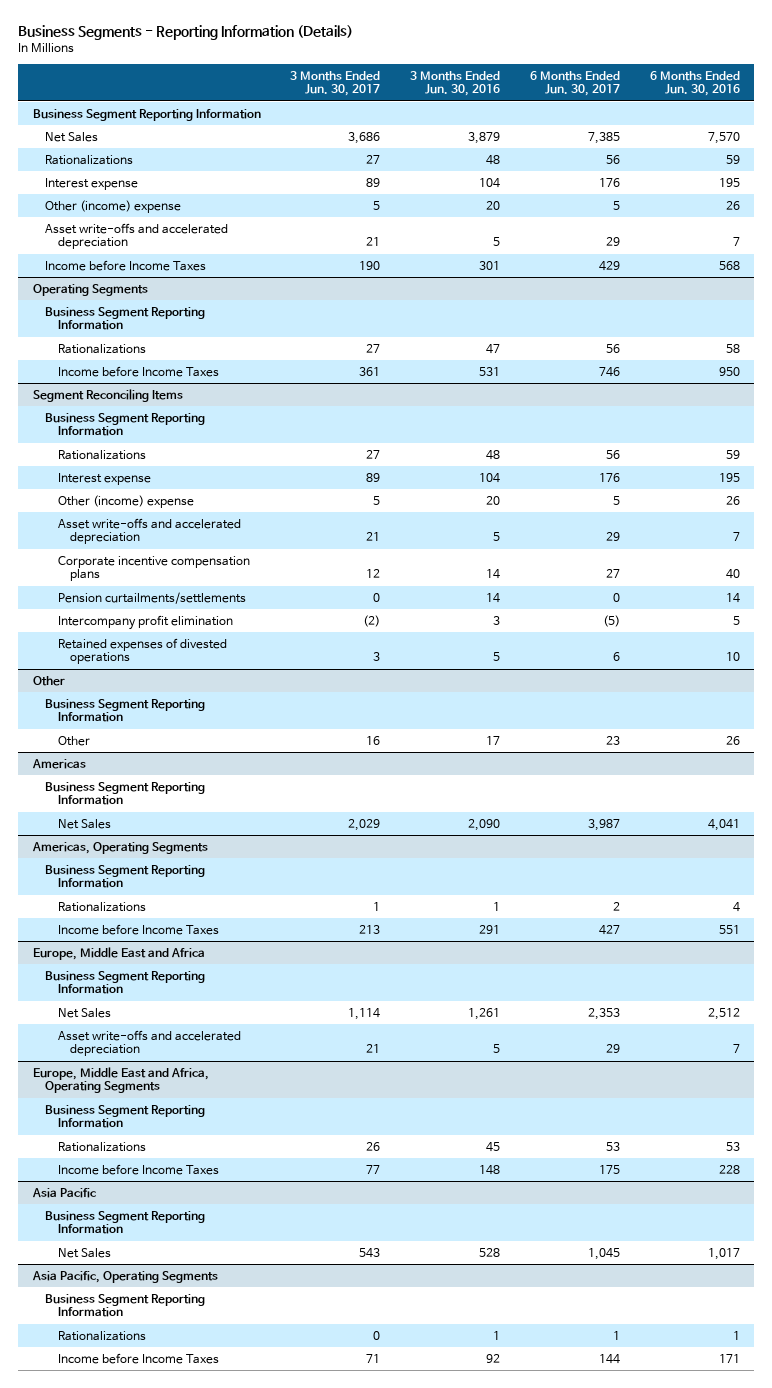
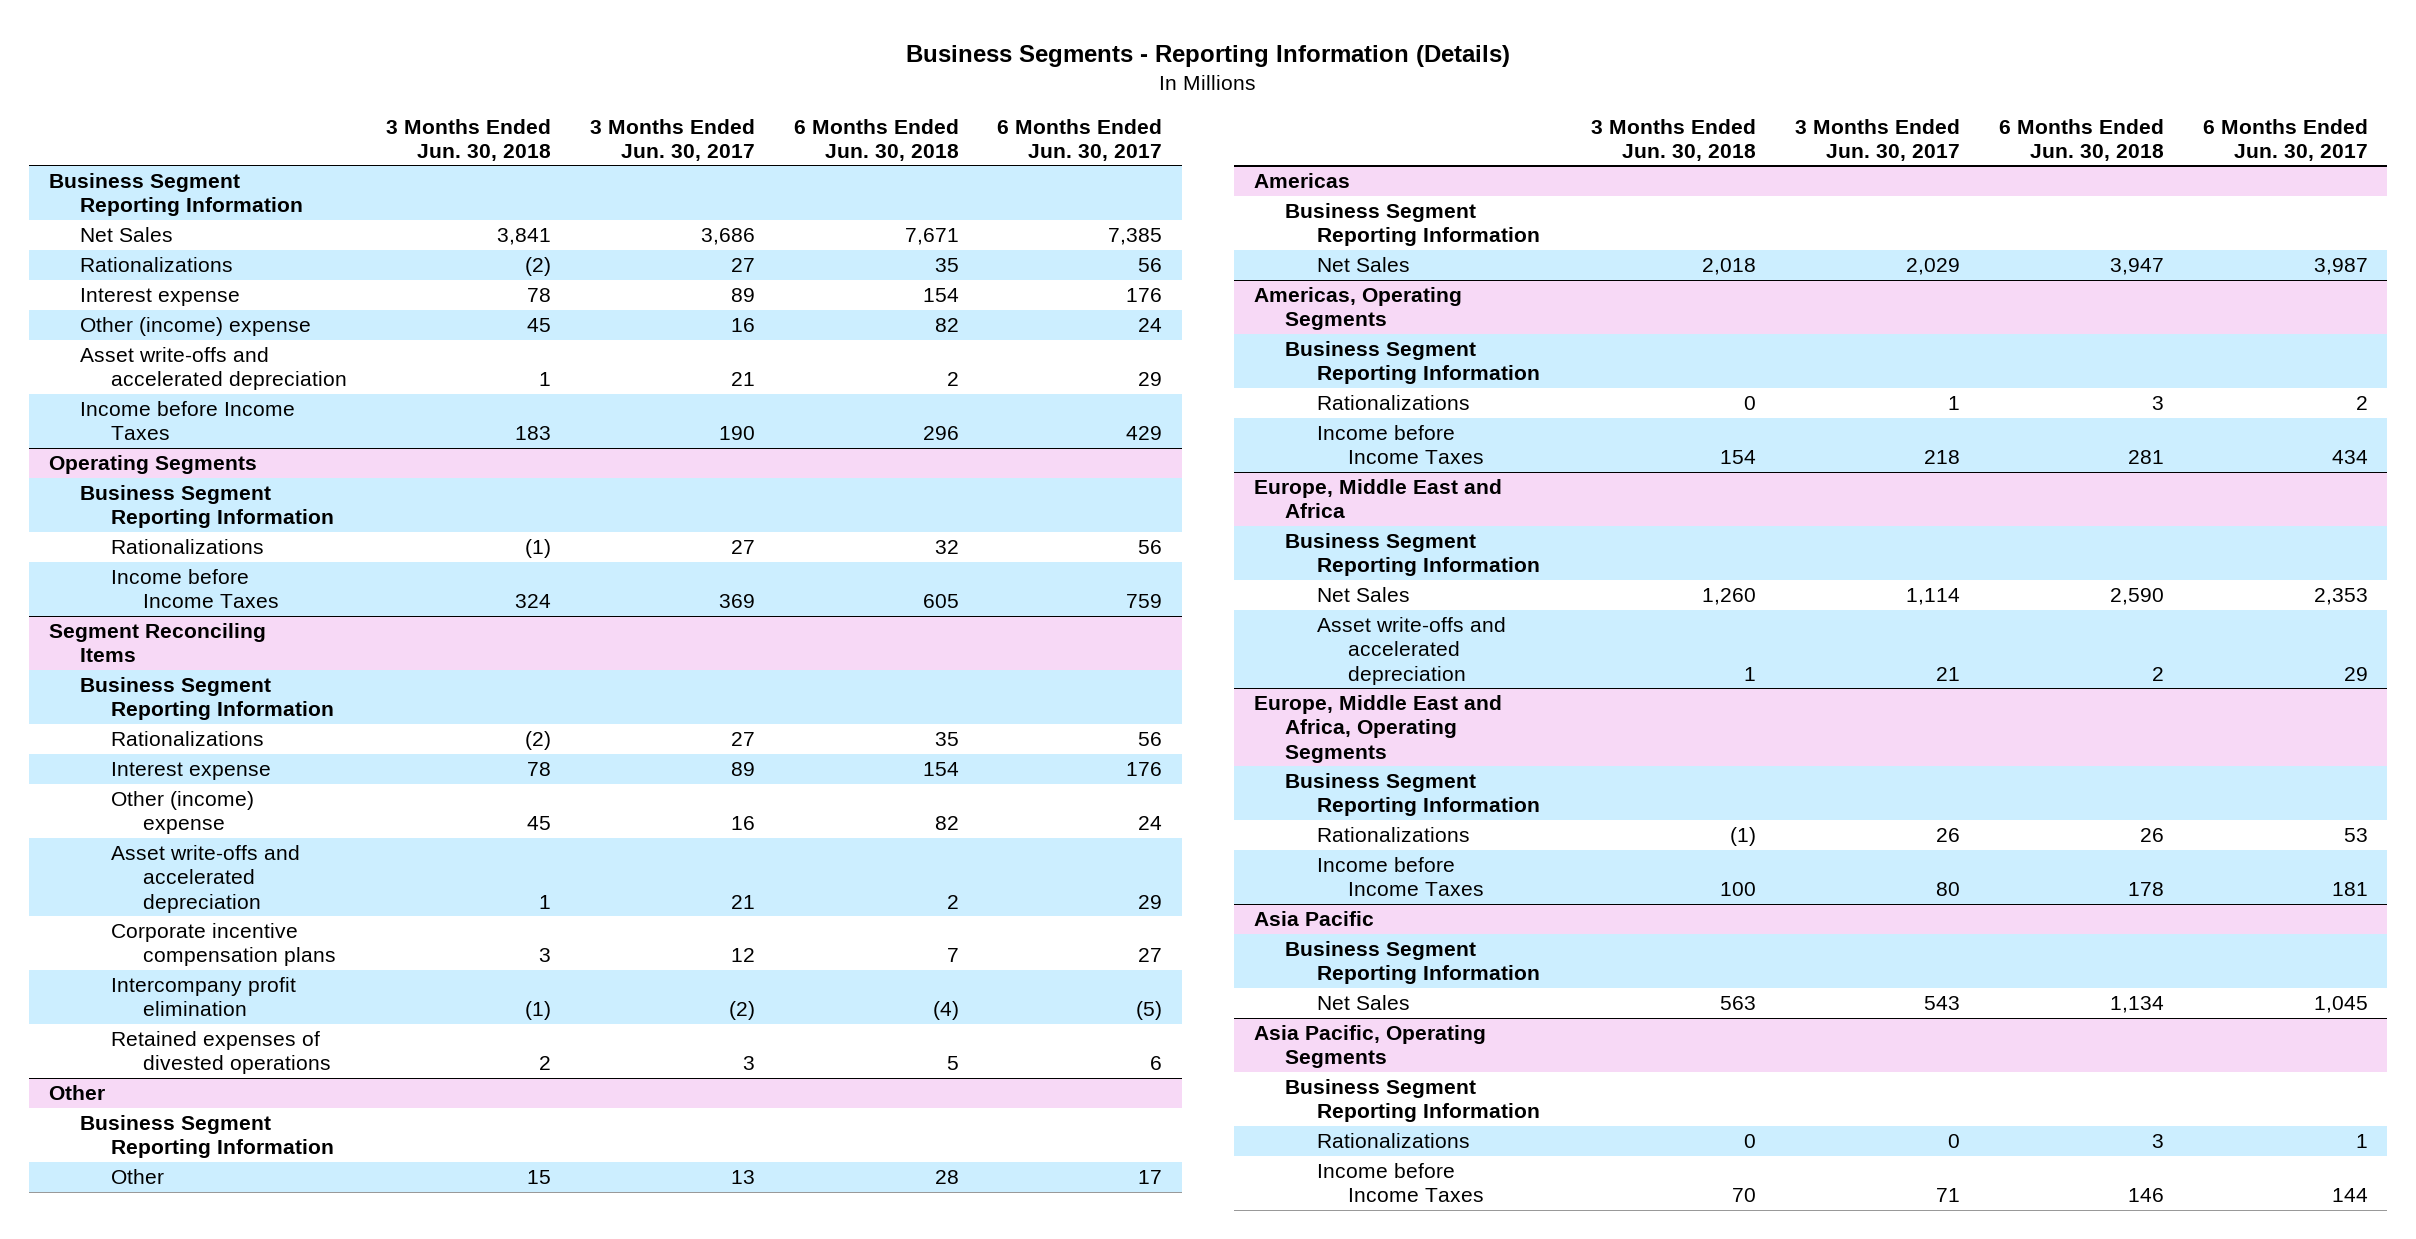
- | 3 Months Ended Jun. 30, 2017 | 3 Months Ended Jun. 30, 2016 | 6 Months Ended Jun. 30, 2017 | 6 Months Ended Jun. 30, 2016
+ | 3 Months Ended Jun. 30, 2018 | 3 Months Ended Jun. 30, 2017 | 6 Months Ended Jun. 30, 2018 | 6 Months Ended Jun. 30, 2017
- Other (income) expense | 5 | 20 | 5 | 26
+ Other (income) expense | 45 | 16 | 82 | 24
@ Operating Segments
- Income before Income Taxes | 361 | 531 | 746 | 950
+ Income before Income Taxes | 324 | 369 | 605 | 759
@ Segment Reconciling Items
- Other (income) expense | 5 | 20 | 5 | 26
+ Other (income) expense | 45 | 16 | 82 | 24
- Pension curtailments/settlements | 0 | 14 | 0 | 14
@ Other
- Other | 16 | 17 | 23 | 26
+ Other | 15 | 13 | 28 | 17
@ Americas, Operating Segments
- Income before Income Taxes | 213 | 291 | 427 | 551
+ Income before Income Taxes | 154 | 218 | 281 | 434
@ Europe, Middle East and Africa, Operating Segments
- Income before Income Taxes | 77 | 148 | 175 | 228
+ Income before Income Taxes | 100 | 80 | 178 | 181

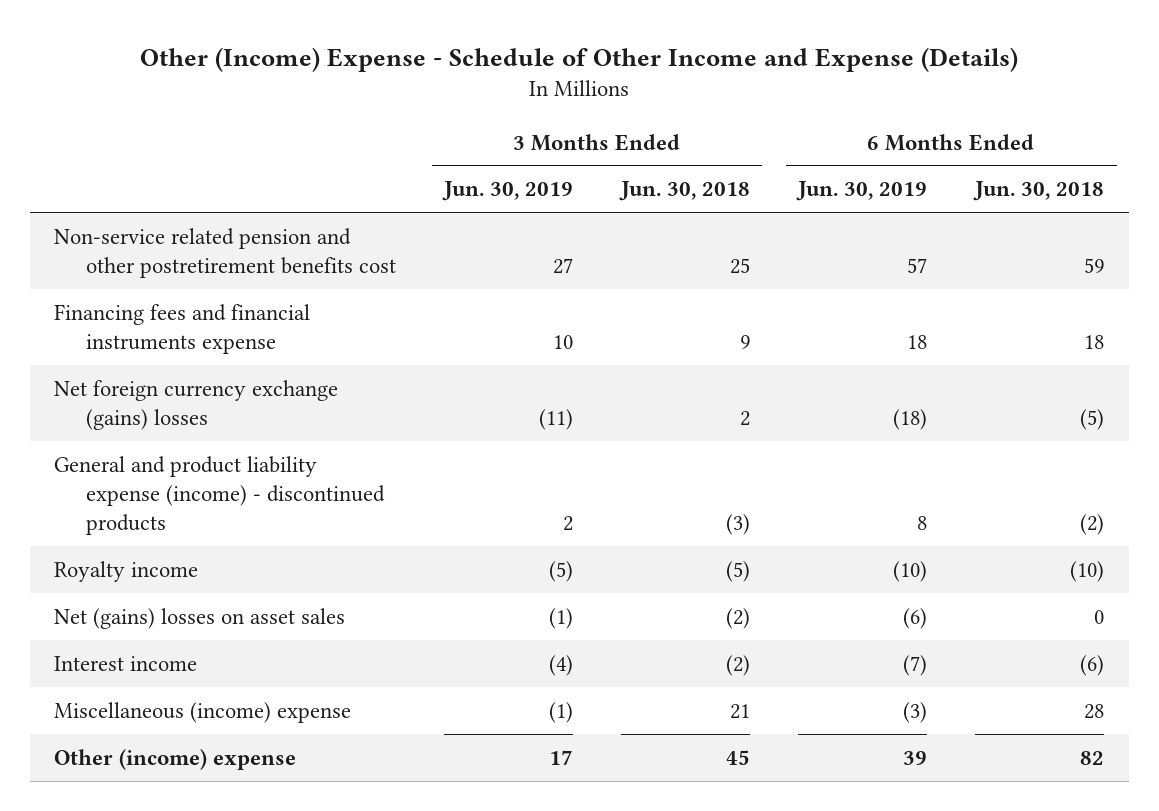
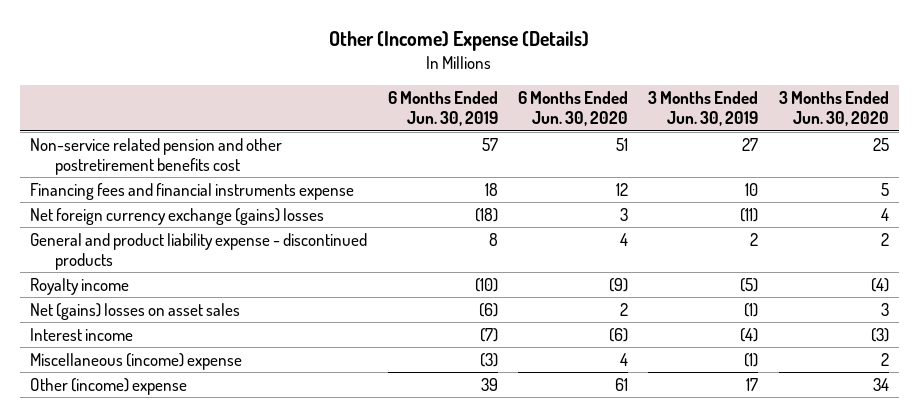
- Other (Income) Expense - Schedule of Other Income and Expense (Details)
+ Other (Income) Expense (Details)
- | 3 Months Ended Jun. 30, 2019 | 3 Months Ended Jun. 30, 2018 | 6 Months Ended Jun. 30, 2019 | 6 Months Ended Jun. 30, 2018
+ | 6 Months Ended Jun. 30, 2019 | 6 Months Ended Jun. 30, 2020 | 3 Months Ended Jun. 30, 2019 | 3 Months Ended Jun. 30, 2020
- General and product liability expense (income) - discontinued products | 2 | (3) | 8 | (2)
+ General and product liability expense - discontinued products | 8 | 4 | 2 | 2

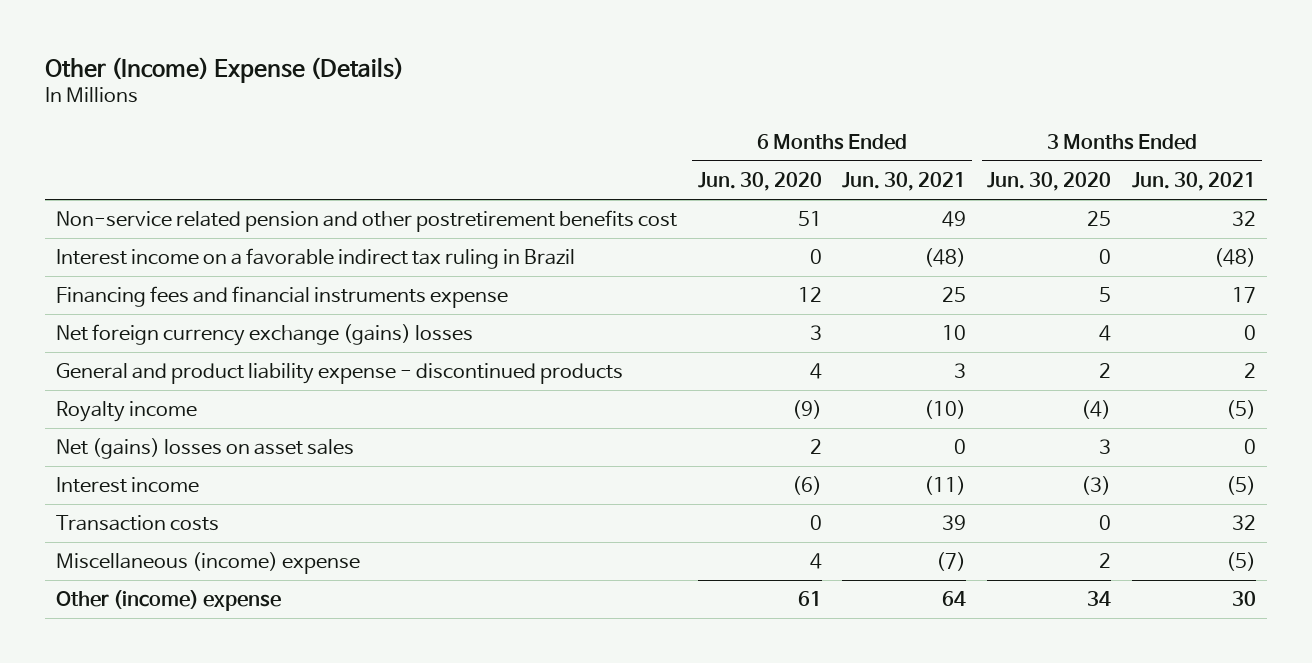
- | 6 Months Ended Jun. 30, 2019 | 6 Months Ended Jun. 30, 2020 | 3 Months Ended Jun. 30, 2019 | 3 Months Ended Jun. 30, 2020
+ | 6 Months Ended Jun. 30, 2020 | 6 Months Ended Jun. 30, 2021 | 3 Months Ended Jun. 30, 2020 | 3 Months Ended Jun. 30, 2021
+ Interest income on a favorable indirect tax ruling in Brazil | 0 | (48) | 0 | (48)
+ Transaction costs | 0 | 39 | 0 | 32

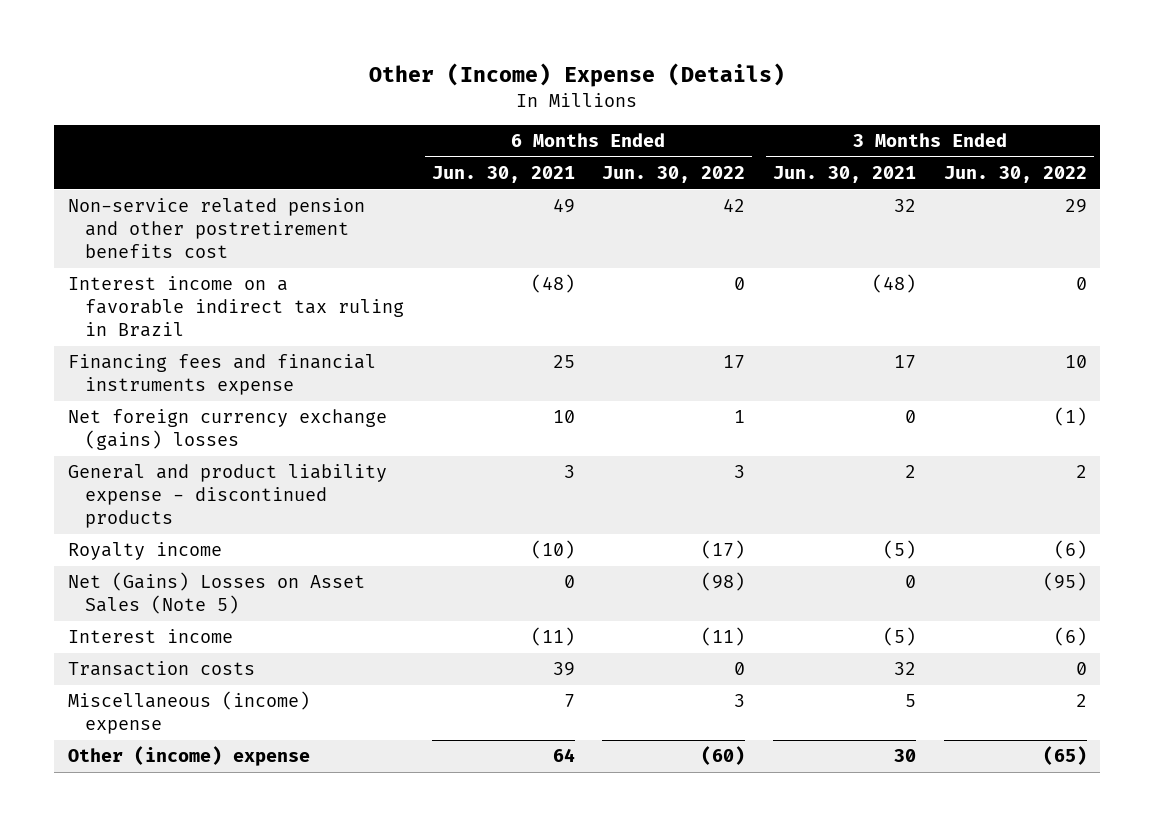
- | 6 Months Ended Jun. 30, 2020 | 6 Months Ended Jun. 30, 2021 | 3 Months Ended Jun. 30, 2020 | 3 Months Ended Jun. 30, 2021
+ | 6 Months Ended Jun. 30, 2021 | 6 Months Ended Jun. 30, 2022 | 3 Months Ended Jun. 30, 2021 | 3 Months Ended Jun. 30, 2022
- Net (gains) losses on asset sales | 2 | 0 | 3 | 0
+ Net (Gains) Losses on Asset Sales (Note 5) | 0 | (98) | 0 | (95)
- Miscellaneous (income) expense | 4 | (7) | 2 | (5)
+ Miscellaneous (income) expense | 7 | 3 | 5 | 2

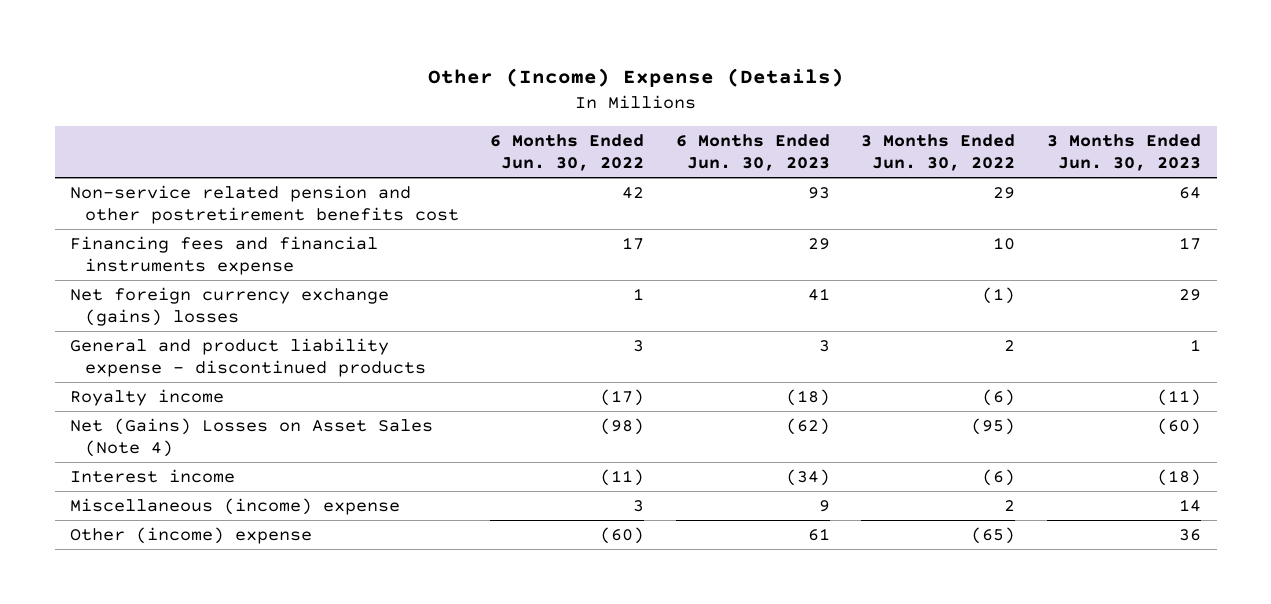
- | 6 Months Ended Jun. 30, 2021 | 6 Months Ended Jun. 30, 2022 | 3 Months Ended Jun. 30, 2021 | 3 Months Ended Jun. 30, 2022
+ | 6 Months Ended Jun. 30, 2022 | 6 Months Ended Jun. 30, 2023 | 3 Months Ended Jun. 30, 2022 | 3 Months Ended Jun. 30, 2023
- Interest income on a favorable indirect tax ruling in Brazil | (48) | 0 | (48) | 0
- Net (Gains) Losses on Asset Sales (Note 5) | 0 | (98) | 0 | (95)
+ Net (Gains) Losses on Asset Sales (Note 4) | (98) | (62) | (95) | (60)
- Transaction costs | 39 | 0 | 32 | 0

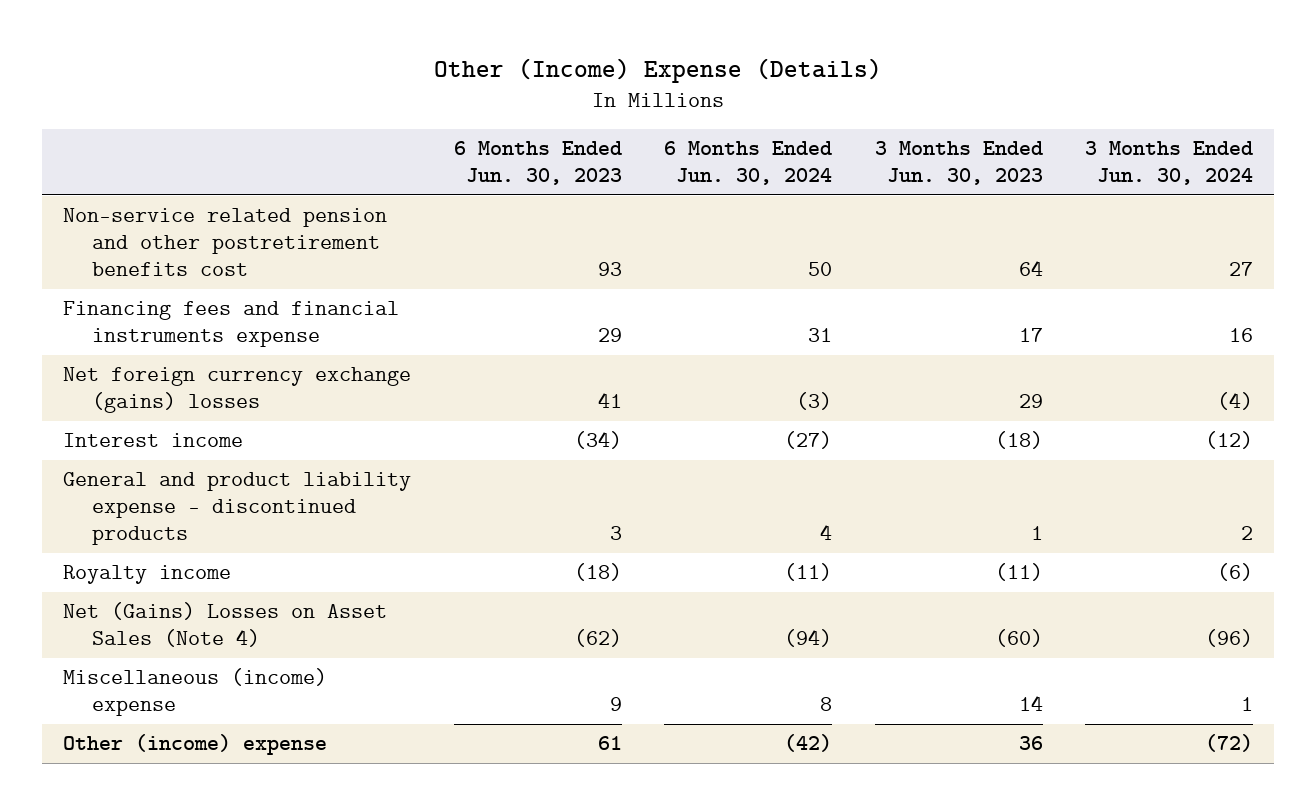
- | 6 Months Ended Jun. 30, 2022 | 6 Months Ended Jun. 30, 2023 | 3 Months Ended Jun. 30, 2022 | 3 Months Ended Jun. 30, 2023
+ | 6 Months Ended Jun. 30, 2023 | 6 Months Ended Jun. 30, 2024 | 3 Months Ended Jun. 30, 2023 | 3 Months Ended Jun. 30, 2024
moved up: Interest income | (34) | (27) | (18) | (12)

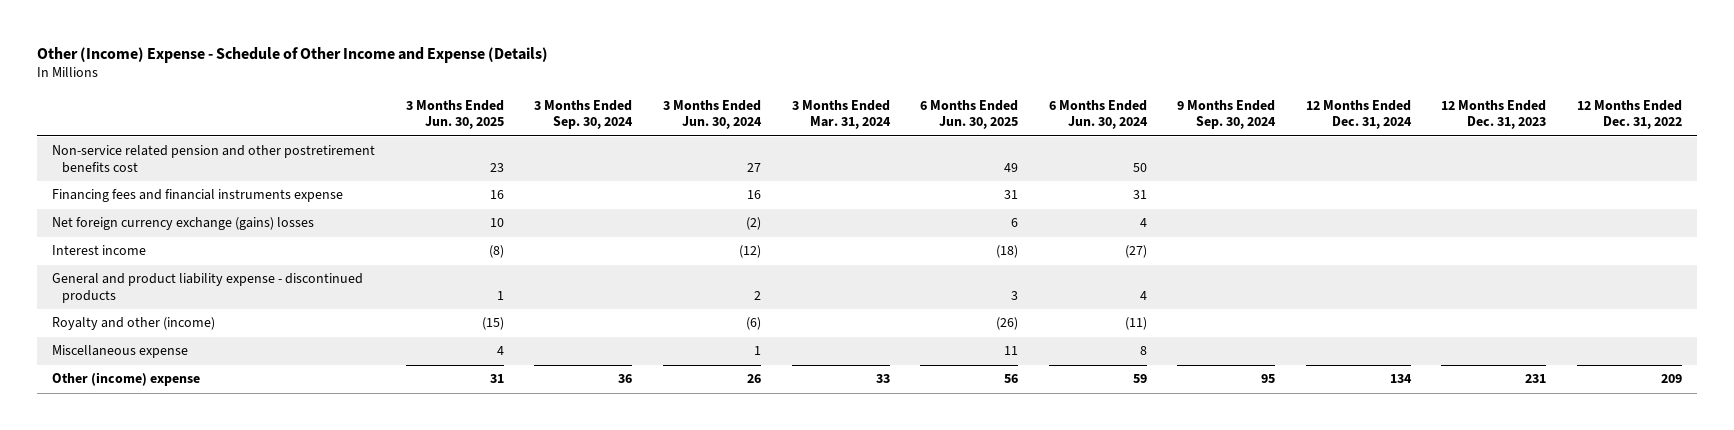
- Other (Income) Expense (Details)
+ Other (Income) Expense - Schedule of Other Income and Expense (Details)
- | 6 Months Ended Jun. 30, 2023 | 6 Months Ended Jun. 30, 2024 | 3 Months Ended Jun. 30, 2023 | 3 Months Ended Jun. 30, 2024
+ | 3 Months Ended Jun. 30, 2025 | 3 Months Ended Sep. 30, 2024 | 3 Months Ended Jun. 30, 2024 | 3 Months Ended Mar. 31, 2024 | 6 Months Ended Jun. 30, 2025 | 6 Months Ended Jun. 30, 2024 | 9 Months Ended Sep. 30, 2024 | 12 Months Ended Dec. 31, 2024 | 12 Months Ended Dec. 31, 2023 | 12 Months Ended Dec. 31, 2022
- Net foreign currency exchange (gains) losses | 41 | (3) | 29 | (4)
+ Net foreign currency exchange (gains) losses | 10 | | (2) | | 6 | 4 | | | |
- Royalty income | (18) | (11) | (11) | (6)
- Net (Gains) Losses on Asset Sales (Note 4) | (62) | (94) | (60) | (96)
- Miscellaneous (income) expense | 9 | 8 | 14 | 1
- Other (income) expense | 61 | (42) | 36 | (72)
+ Royalty and other (income) | (15) | | (6) | | (26) | (11) | | | |
+ Miscellaneous expense | 4 | | 1 | | 11 | 8 | | | |
+ Other (income) expense | 31 | 36 | 26 | 33 | 56 | 59 | 95 | 134 | 231 | 209

